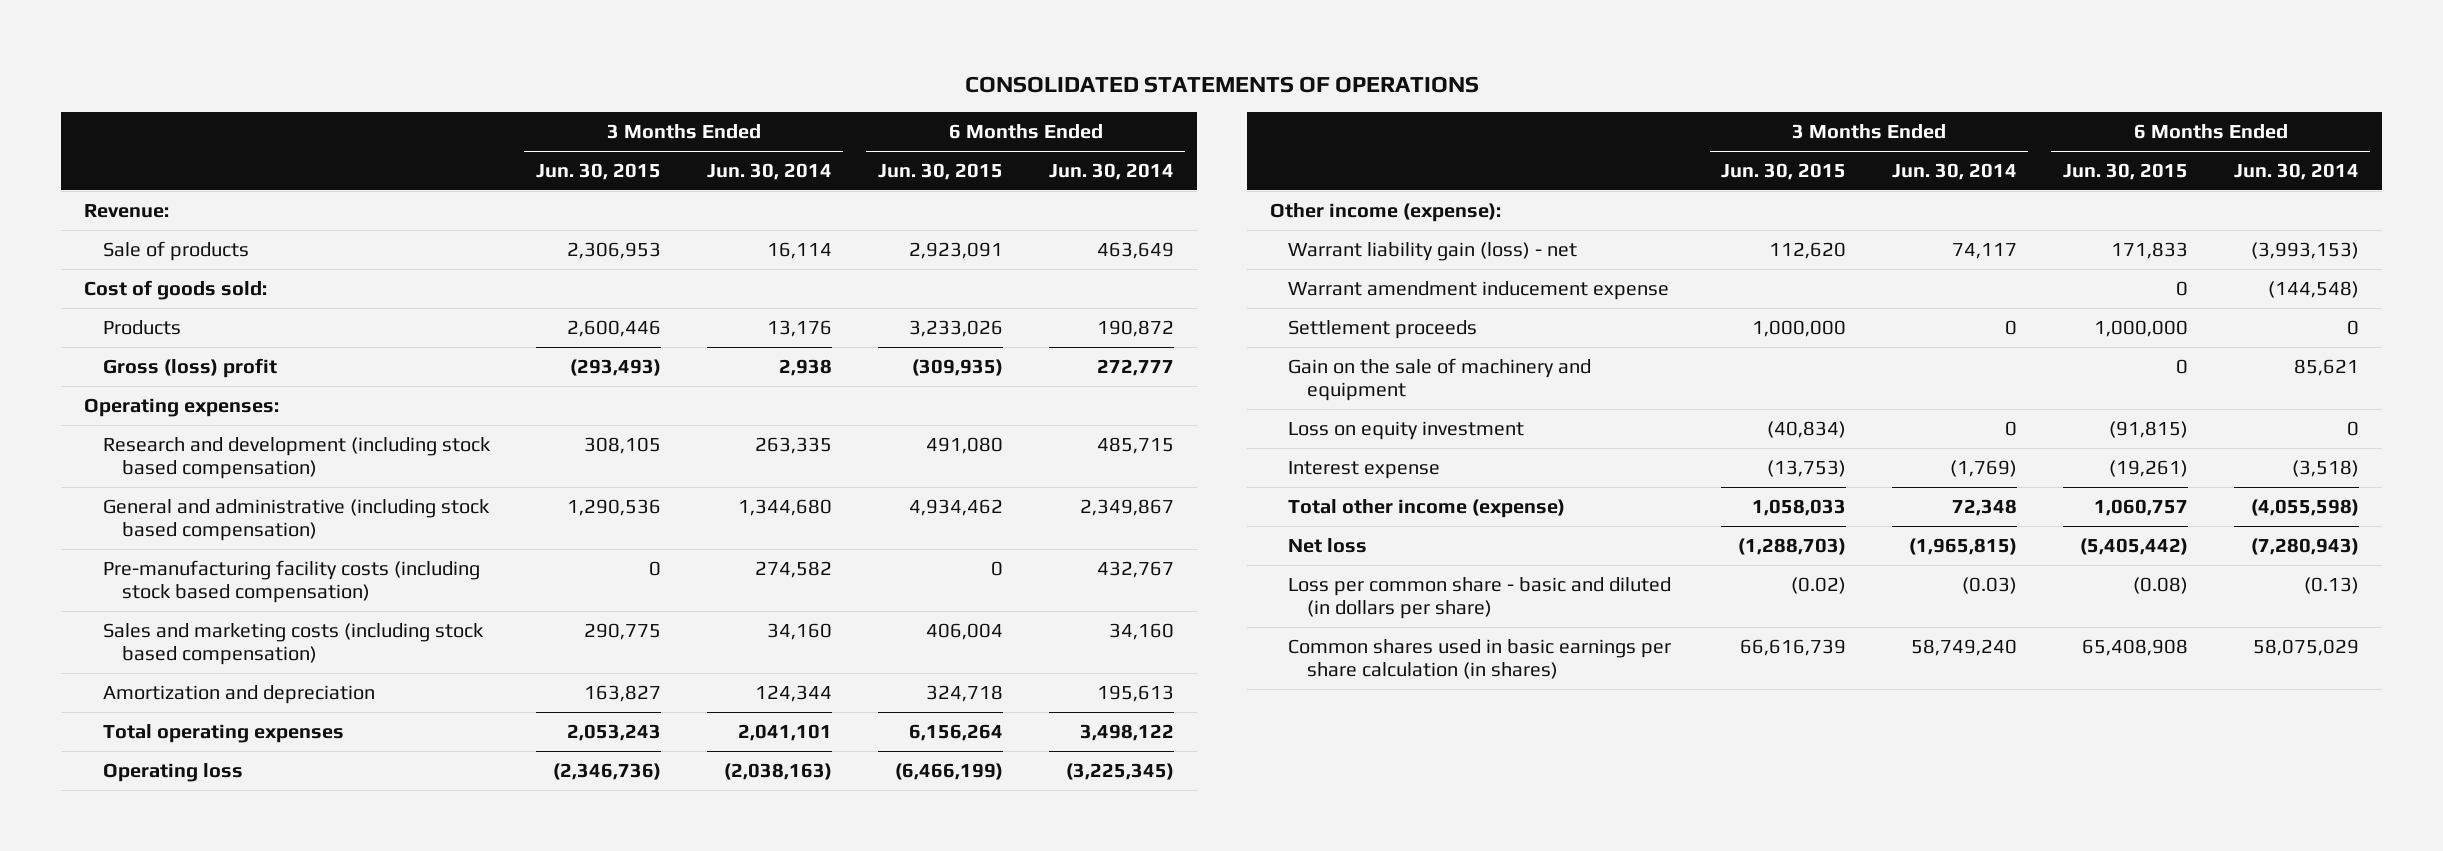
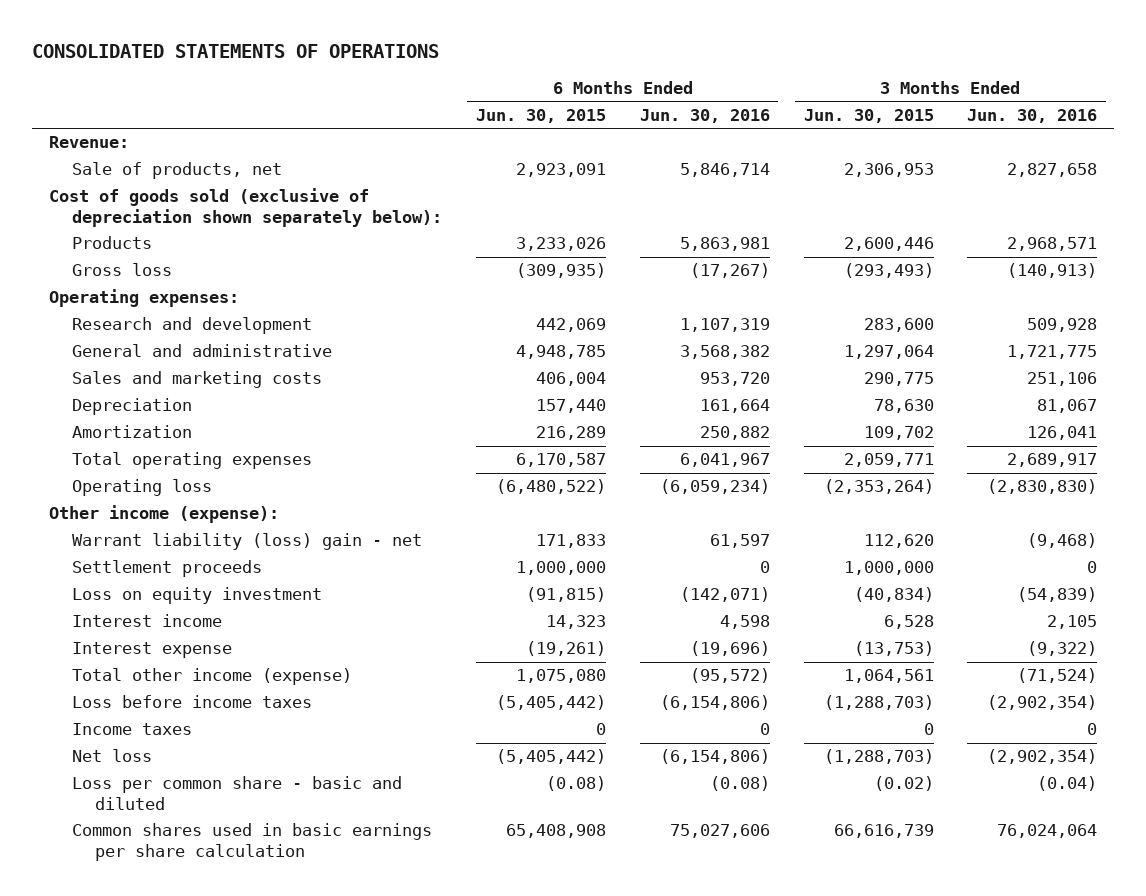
- | 3 Months Ended Jun. 30, 2015 | 3 Months Ended Jun. 30, 2014 | 6 Months Ended Jun. 30, 2015 | 6 Months Ended Jun. 30, 2014
+ | 6 Months Ended Jun. 30, 2015 | 6 Months Ended Jun. 30, 2016 | 3 Months Ended Jun. 30, 2015 | 3 Months Ended Jun. 30, 2016
- Sale of products | 2,306,953 | 16,114 | 2,923,091 | 463,649
- Cost of goods sold:
+ Sale of products, net | 2,923,091 | 5,846,714 | 2,306,953 | 2,827,658
+ Cost of goods sold (exclusive of depreciation shown separately below):
- Gross (loss) profit | (293,493) | 2,938 | (309,935) | 272,777
+ Gross loss | (309,935) | (17,267) | (293,493) | (140,913)
- Research and development (including stock based compensation) | 308,105 | 263,335 | 491,080 | 485,715
- General and administrative (including stock based compensation) | 1,290,536 | 1,344,680 | 4,934,462 | 2,349,867
- Pre-manufacturing facility costs (including stock based compensation) | 0 | 274,582 | 0 | 432,767
- Sales and marketing costs (including stock based compensation) | 290,775 | 34,160 | 406,004 | 34,160
- Amortization and depreciation | 163,827 | 124,344 | 324,718 | 195,613
- Total operating expenses | 2,053,243 | 2,041,101 | 6,156,264 | 3,498,122
- Operating loss | (2,346,736) | (2,038,163) | (6,466,199) | (3,225,345)
+ Research and development | 442,069 | 1,107,319 | 283,600 | 509,928
+ General and administrative | 4,948,785 | 3,568,382 | 1,297,064 | 1,721,775
+ Sales and marketing costs | 406,004 | 953,720 | 290,775 | 251,106
+ Depreciation | 157,440 | 161,664 | 78,630 | 81,067
+ Amortization | 216,289 | 250,882 | 109,702 | 126,041
+ Total operating expenses | 6,170,587 | 6,041,967 | 2,059,771 | 2,689,917
+ Operating loss | (6,480,522) | (6,059,234) | (2,353,264) | (2,830,830)
- Warrant liability gain (loss) - net | 112,620 | 74,117 | 171,833 | (3,993,153)
- Warrant amendment inducement expense | | | 0 | (144,548)
+ Warrant liability (loss) gain - net | 171,833 | 61,597 | 112,620 | (9,468)
- Gain on the sale of machinery and equipment | | | 0 | 85,621
+ Interest income | 14,323 | 4,598 | 6,528 | 2,105
- Total other income (expense) | 1,058,033 | 72,348 | 1,060,757 | (4,055,598)
+ Total other income (expense) | 1,075,080 | (95,572) | 1,064,561 | (71,524)
+ Loss before income taxes | (5,405,442) | (6,154,806) | (1,288,703) | (2,902,354)
+ Income taxes | 0 | 0 | 0 | 0
- Loss per common share - basic and diluted (in dollars per share) | (0.02) | (0.03) | (0.08) | (0.13)
- Common shares used in basic earnings per share calculation (in shares) | 66,616,739 | 58,749,240 | 65,408,908 | 58,075,029
+ Loss per common share - basic and diluted | (0.08) | (0.08) | (0.02) | (0.04)
+ Common shares used in basic earnings per share calculation | 65,408,908 | 75,027,606 | 66,616,739 | 76,024,064

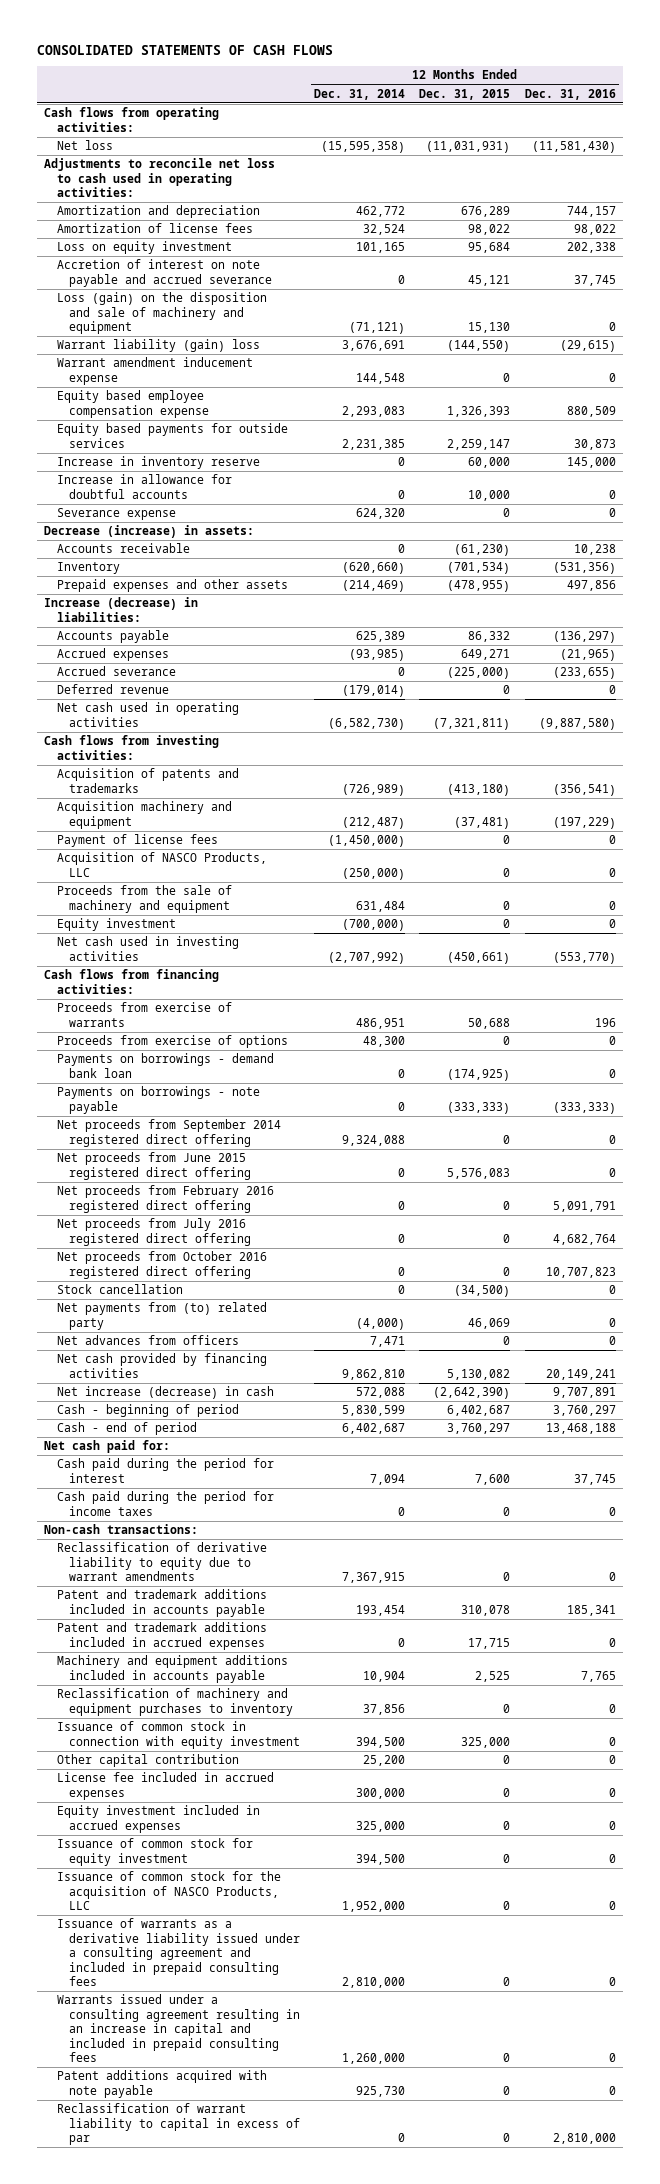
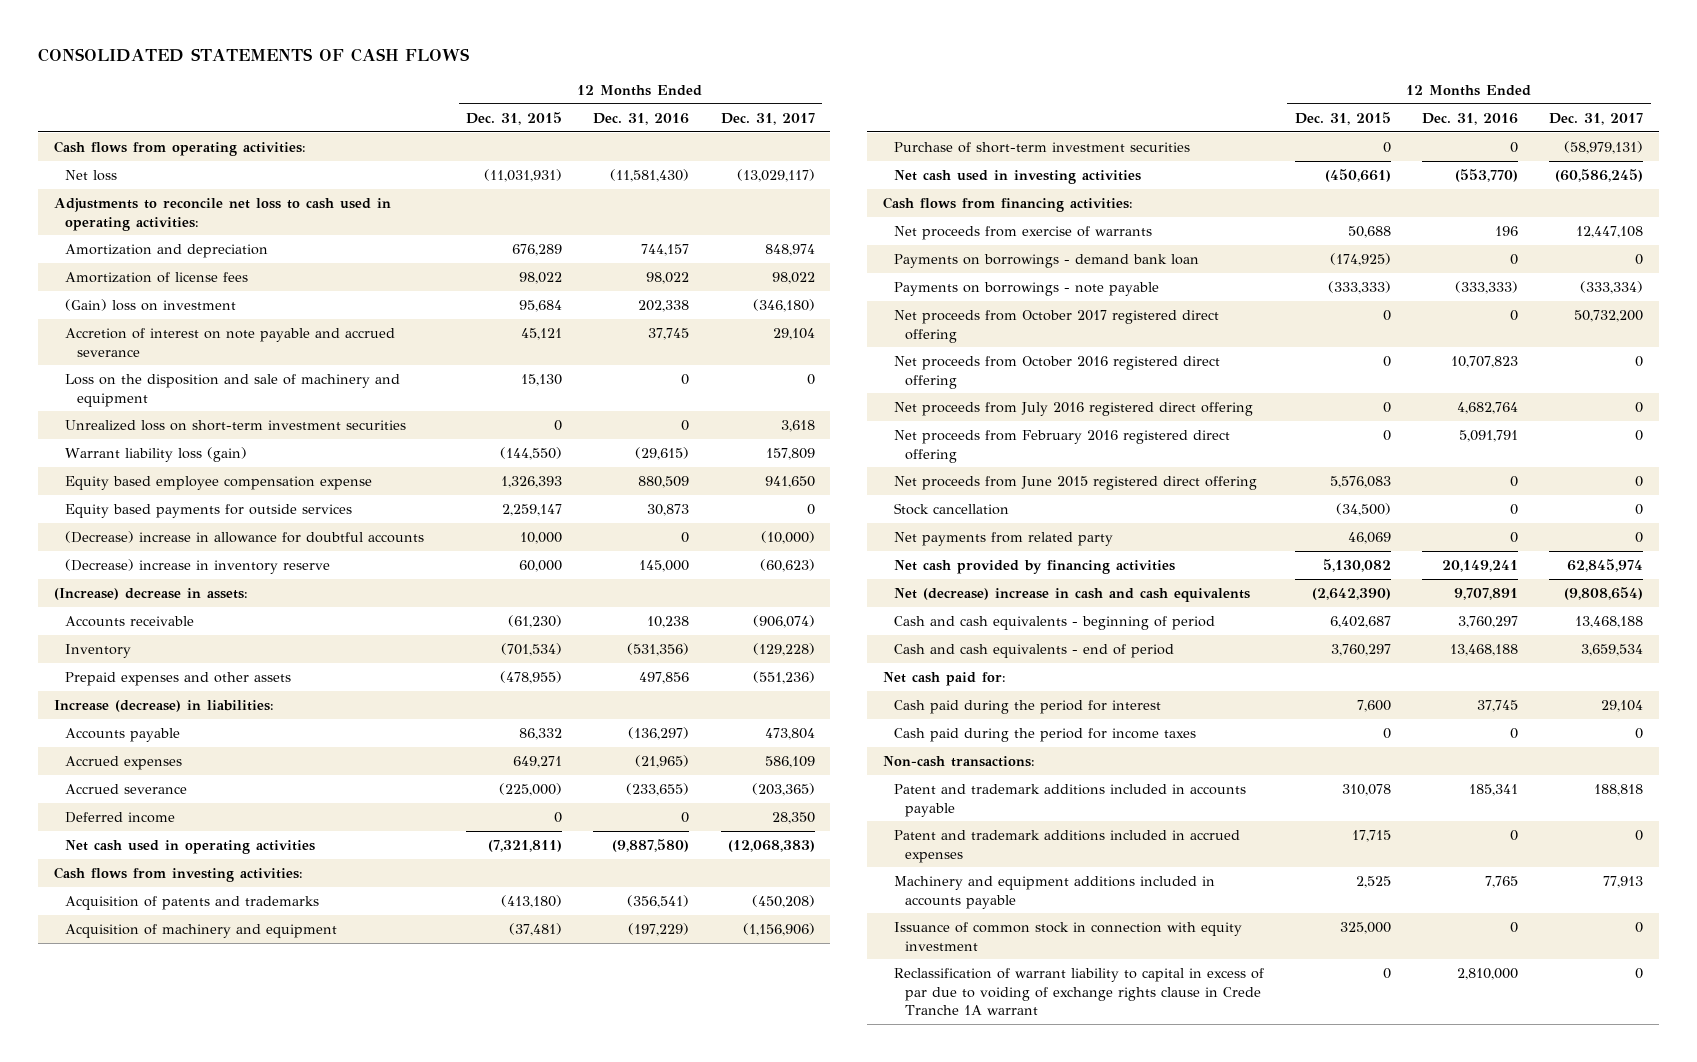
- | 12 Months Ended Dec. 31, 2014 | 12 Months Ended Dec. 31, 2015 | 12 Months Ended Dec. 31, 2016
+ | 12 Months Ended Dec. 31, 2015 | 12 Months Ended Dec. 31, 2016 | 12 Months Ended Dec. 31, 2017
- Loss on equity investment | 101,165 | 95,684 | 202,338
+ (Gain) loss on investment | 95,684 | 202,338 | (346,180)
- Loss (gain) on the disposition and sale of machinery and equipment | (71,121) | 15,130 | 0
- Warrant liability (gain) loss | 3,676,691 | (144,550) | (29,615)
- Warrant amendment inducement expense | 144,548 | 0 | 0
+ Loss on the disposition and sale of machinery and equipment | 15,130 | 0 | 0
+ Unrealized loss on short-term investment securities | 0 | 0 | 3,618
+ Warrant liability loss (gain) | (144,550) | (29,615) | 157,809
- Increase in inventory reserve | 0 | 60,000 | 145,000
- Increase in allowance for doubtful accounts | 0 | 10,000 | 0
- Severance expense | 624,320 | 0 | 0
- Decrease (increase) in assets:
+ (Decrease) increase in allowance for doubtful accounts | 10,000 | 0 | (10,000)
+ (Decrease) increase in inventory reserve | 60,000 | 145,000 | (60,623)
+ (Increase) decrease in assets:
- Deferred revenue | (179,014) | 0 | 0
+ Deferred income | 0 | 0 | 28,350
- Acquisition machinery and equipment | (212,487) | (37,481) | (197,229)
- Payment of license fees | (1,450,000) | 0 | 0
- Acquisition of NASCO Products, LLC | (250,000) | 0 | 0
- Proceeds from the sale of machinery and equipment | 631,484 | 0 | 0
- Equity investment | (700,000) | 0 | 0
+ Acquisition of machinery and equipment | (37,481) | (197,229) | (1,156,906)
+ Purchase of short-term investment securities | 0 | 0 | (58,979,131)
- Proceeds from exercise of warrants | 486,951 | 50,688 | 196
- Proceeds from exercise of options | 48,300 | 0 | 0
+ Net proceeds from exercise of warrants | 50,688 | 196 | 12,447,108
- Net proceeds from September 2014 registered direct offering | 9,324,088 | 0 | 0
+ Net proceeds from October 2017 registered direct offering | 0 | 0 | 50,732,200
moved down: Net proceeds from July 2016 registered direct offering | 0 | 4,682,764 | 0
moved down: Net proceeds from February 2016 registered direct offering | 0 | 5,091,791 | 0
moved down: Net proceeds from June 2015 registered direct offering | 5,576,083 | 0 | 0
- Net payments from (to) related party | (4,000) | 46,069 | 0
- Net advances from officers | 7,471 | 0 | 0
+ Net payments from related party | 46,069 | 0 | 0
- Net increase (decrease) in cash | 572,088 | (2,642,390) | 9,707,891
- Cash - beginning of period | 5,830,599 | 6,402,687 | 3,760,297
- Cash - end of period | 6,402,687 | 3,760,297 | 13,468,188
+ Net (decrease) increase in cash and cash equivalents | (2,642,390) | 9,707,891 | (9,808,654)
+ Cash and cash equivalents - beginning of period | 6,402,687 | 3,760,297 | 13,468,188
+ Cash and cash equivalents - end of period | 3,760,297 | 13,468,188 | 3,659,534
- Reclassification of derivative liability to equity due to warrant amendments | 7,367,915 | 0 | 0
- Reclassification of machinery and equipment purchases to inventory | 37,856 | 0 | 0
- Other capital contribution | 25,200 | 0 | 0
- License fee included in accrued expenses | 300,000 | 0 | 0
- Equity investment included in accrued expenses | 325,000 | 0 | 0
- Issuance of common stock for equity investment | 394,500 | 0 | 0
- Issuance of common stock for the acquisition of NASCO Products, LLC | 1,952,000 | 0 | 0
- Issuance of warrants as a derivative liability issued under a consulting agreement and included in prepaid consulting fees | 2,810,000 | 0 | 0
- Warrants issued under a consulting agreement resulting in an increase in capital and included in prepaid consulting fees | 1,260,000 | 0 | 0
- Patent additions acquired with note payable | 925,730 | 0 | 0
- Reclassification of warrant liability to capital in excess of par | 0 | 0 | 2,810,000
+ Reclassification of warrant liability to capital in excess of par due to voiding of exchange rights clause in Crede Tranche 1A warrant | 0 | 2,810,000 | 0

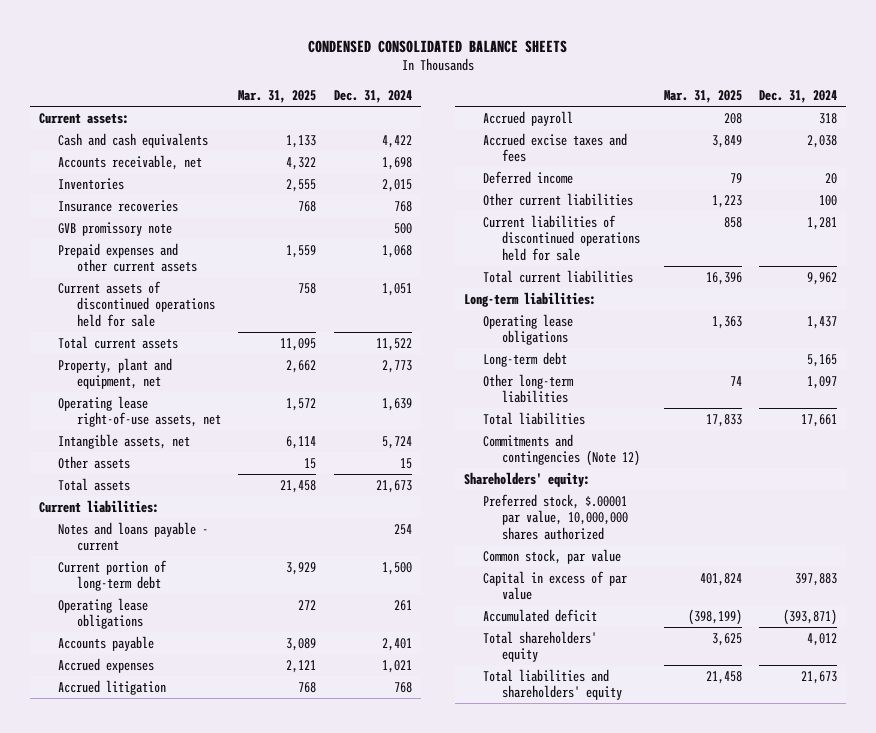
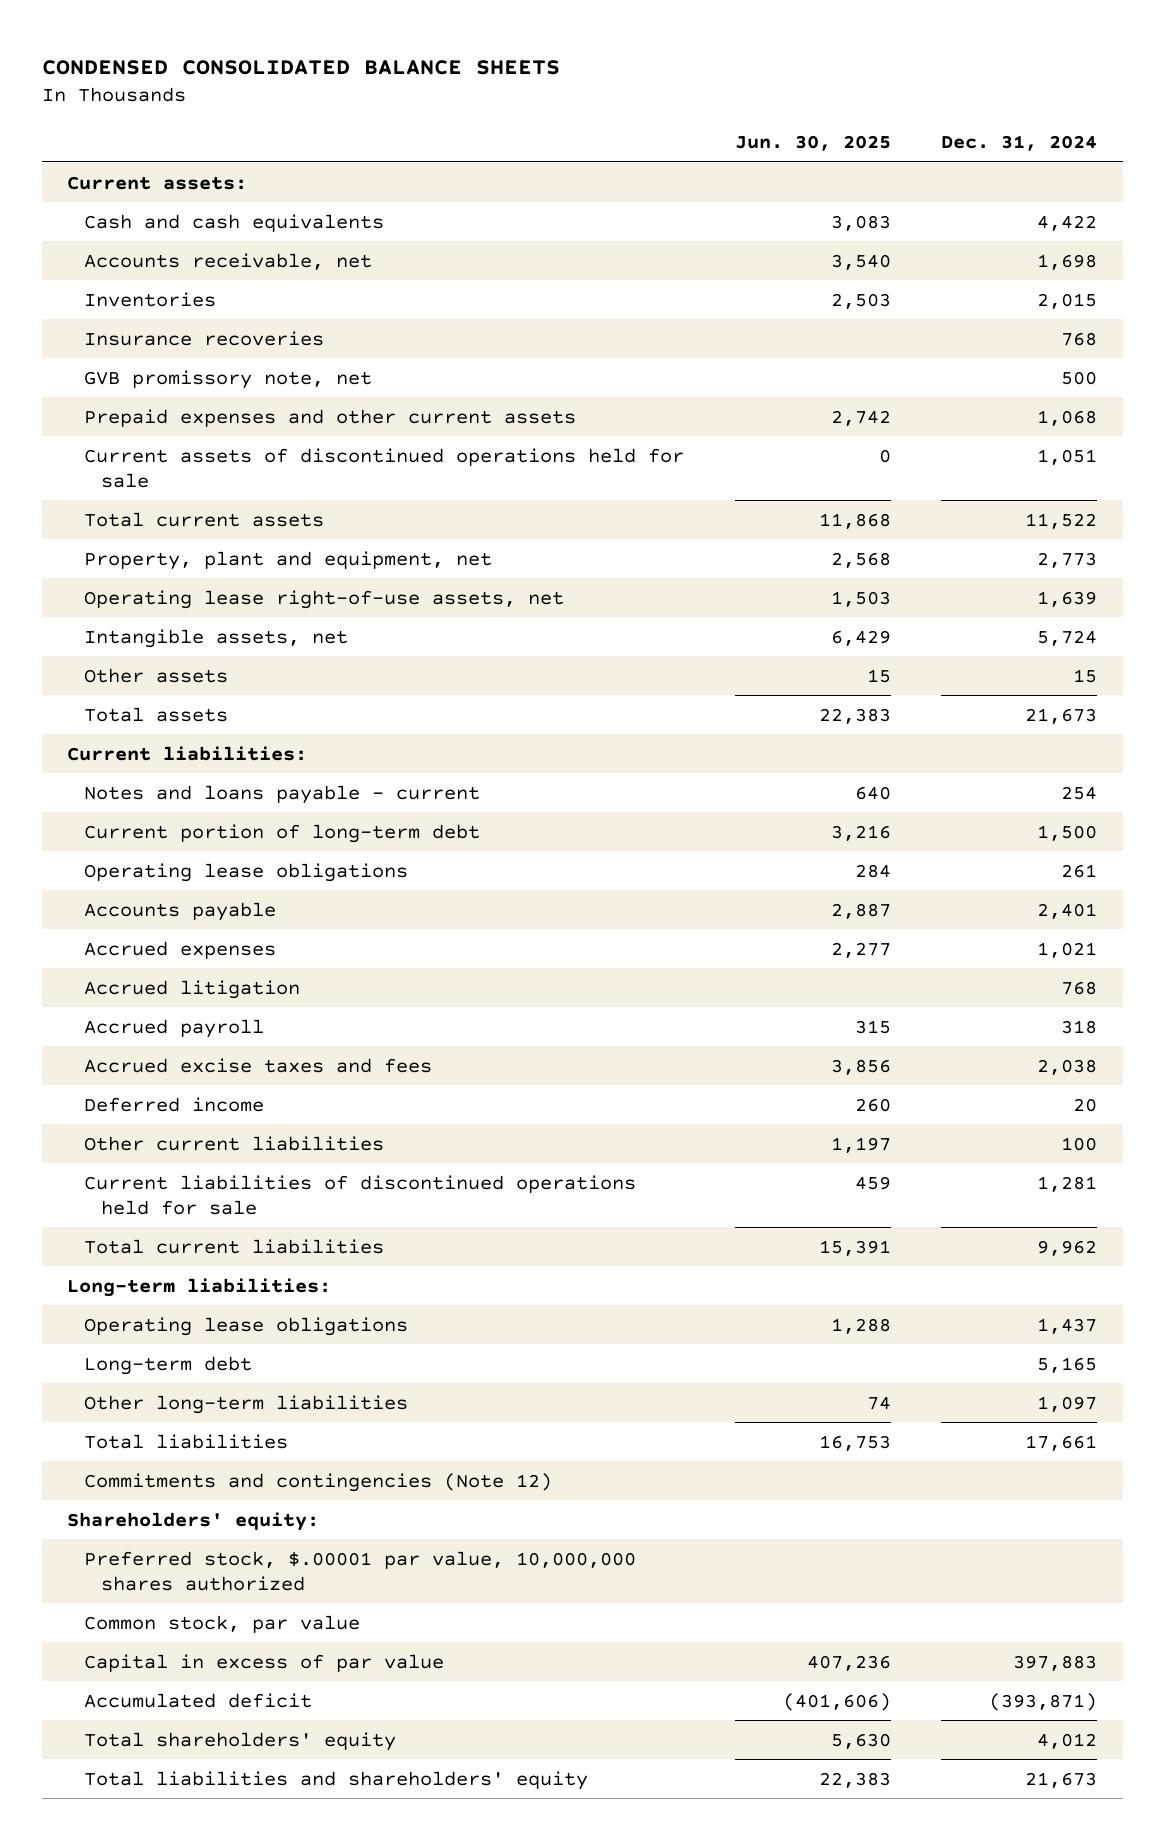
- | Mar. 31, 2025 | Dec. 31, 2024
+ | Jun. 30, 2025 | Dec. 31, 2024
- GVB promissory note | | 500
+ GVB promissory note, net | | 500

